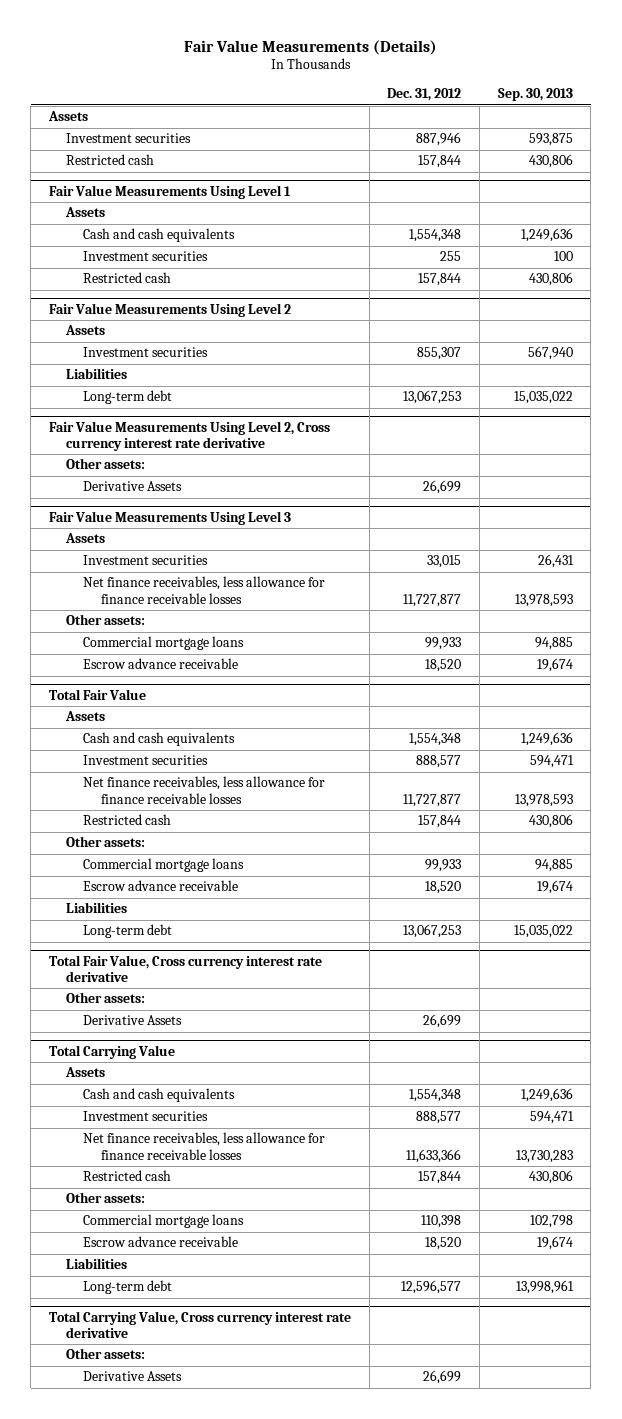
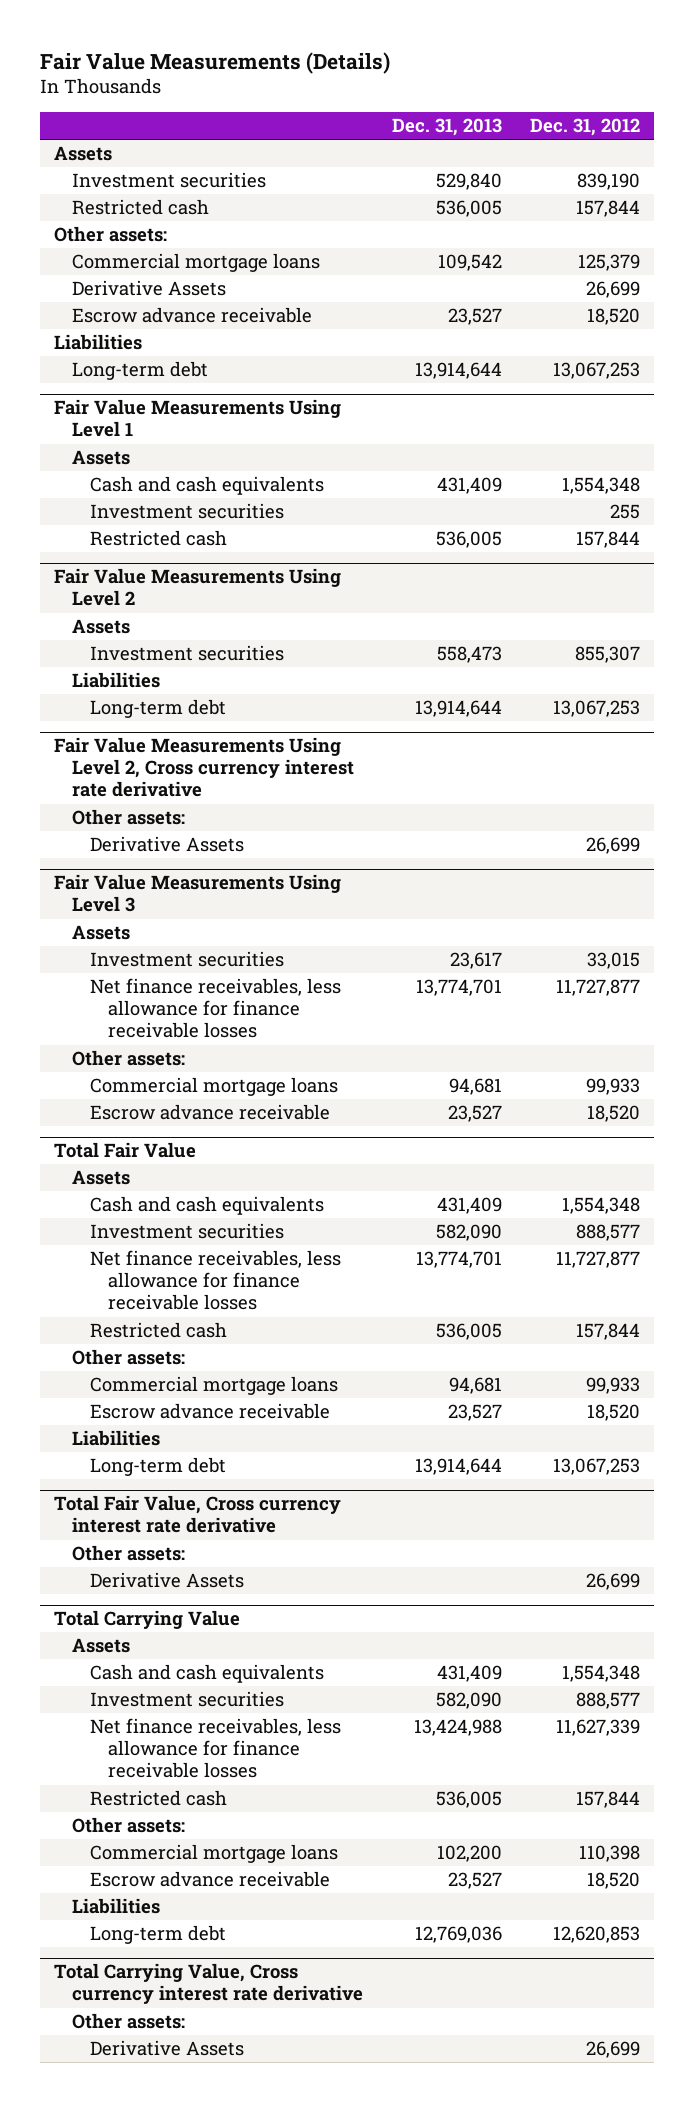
- | Dec. 31, 2012 | Sep. 30, 2013
+ | Dec. 31, 2013 | Dec. 31, 2012
- Investment securities | 887,946 | 593,875
+ Investment securities | 529,840 | 839,190
+ Other assets:
+ Commercial mortgage loans | 109,542 | 125,379
+ Derivative Assets | | 26,699
+ Escrow advance receivable | 23,527 | 18,520
+ Liabilities
+ Long-term debt | 13,914,644 | 13,067,253
@ Total Carrying Value
- Net finance receivables, less allowance for finance receivable losses | 11,633,366 | 13,730,283
+ Net finance receivables, less allowance for finance receivable losses | 13,424,988 | 11,627,339
- Long-term debt | 12,596,577 | 13,998,961
+ Long-term debt | 12,769,036 | 12,620,853

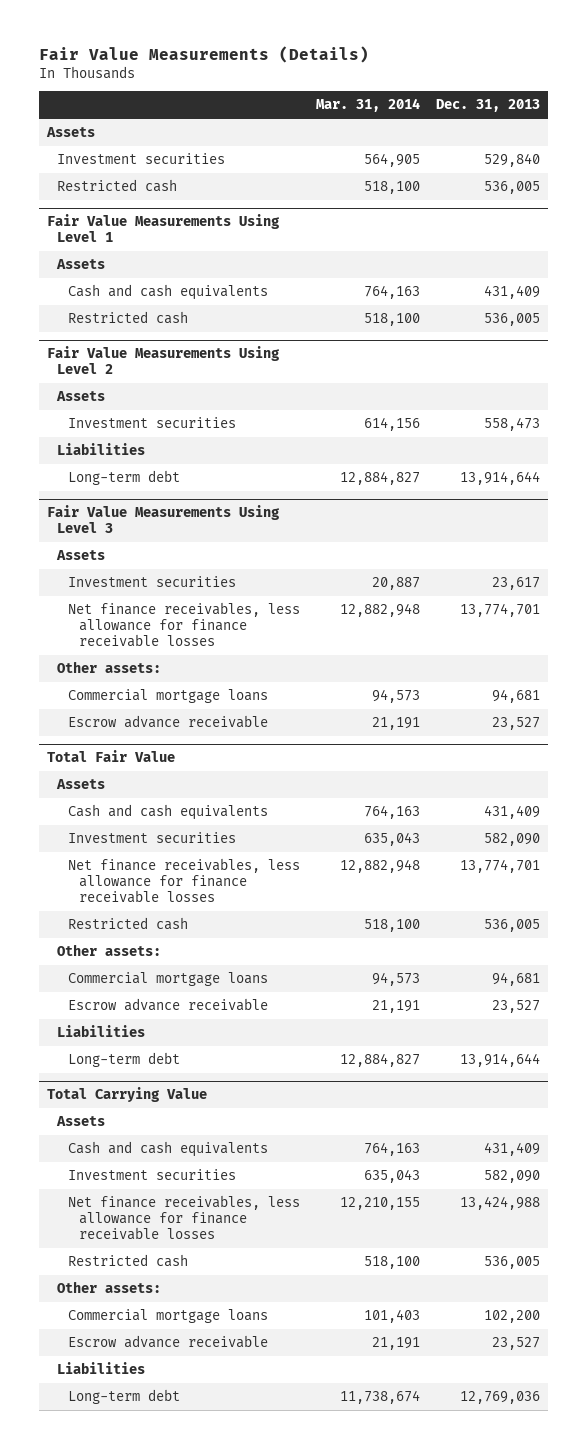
- | Dec. 31, 2013 | Dec. 31, 2012
+ | Mar. 31, 2014 | Dec. 31, 2013
- Other assets:
- Commercial mortgage loans | 109,542 | 125,379
- Derivative Assets | | 26,699
- Escrow advance receivable | 23,527 | 18,520
- Liabilities
- Long-term debt | 13,914,644 | 13,067,253
@ Fair Value Measurements Using Level 1
- Investment securities | | 255
- Fair Value Measurements Using Level 2, Cross currency interest rate derivative
- Other assets:
- Derivative Assets | | 26,699
- Total Fair Value, Cross currency interest rate derivative
- Other assets:
- Derivative Assets | | 26,699
- Total Carrying Value, Cross currency interest rate derivative
- Other assets:
- Derivative Assets | | 26,699

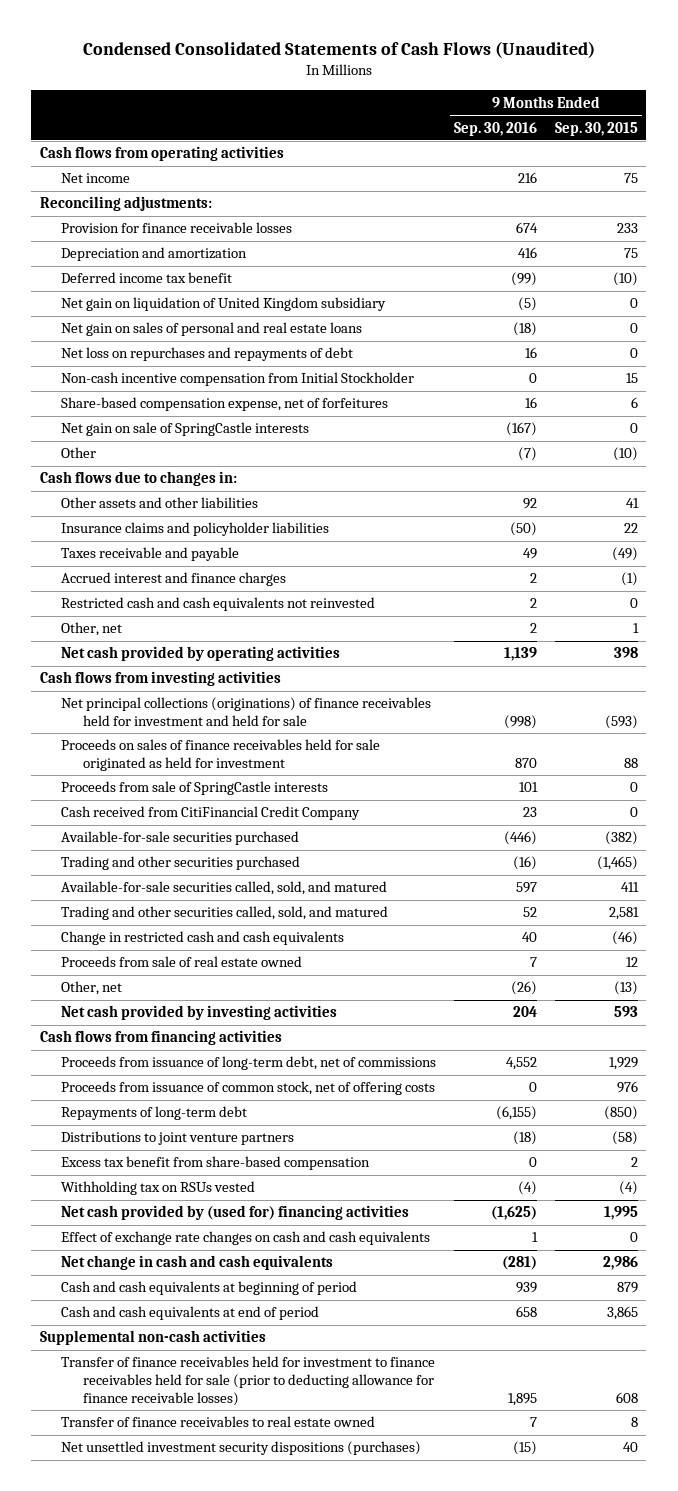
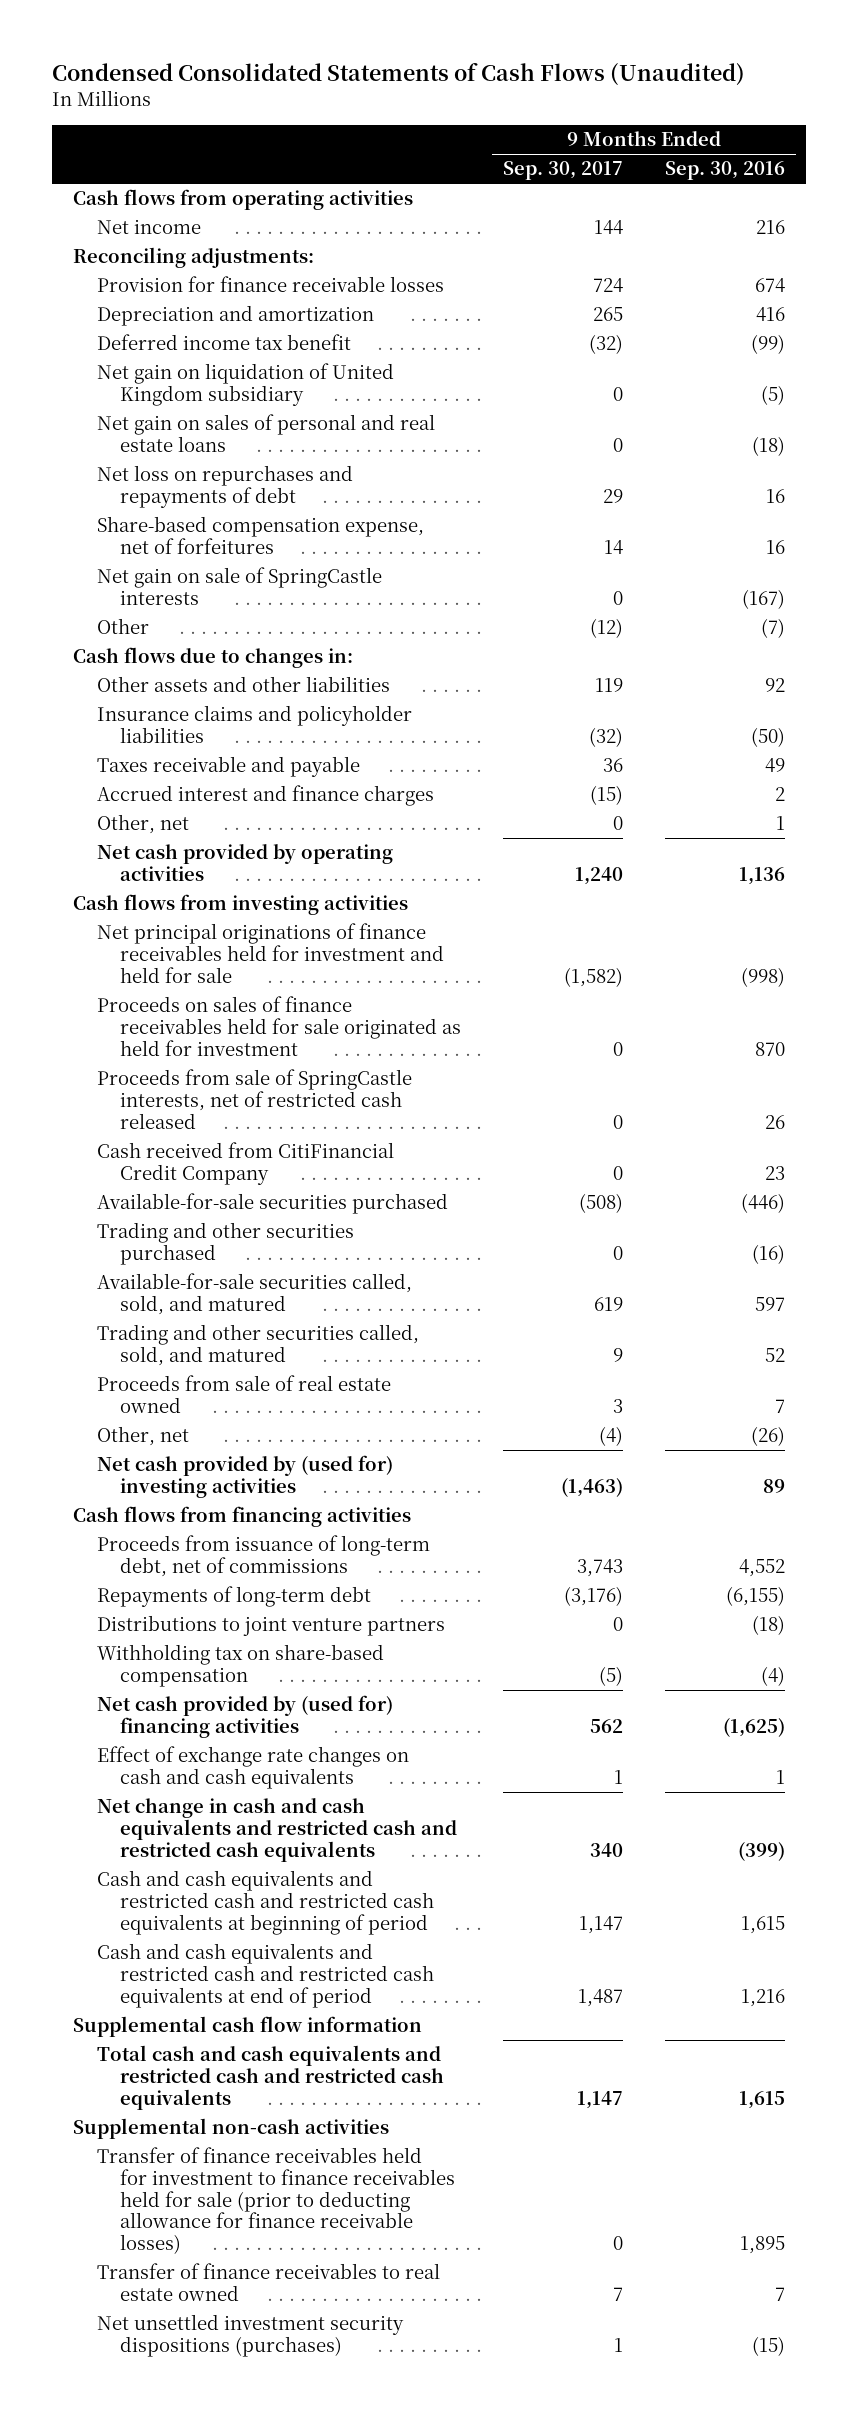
- | 9 Months Ended Sep. 30, 2016 | 9 Months Ended Sep. 30, 2015
+ | 9 Months Ended Sep. 30, 2017 | 9 Months Ended Sep. 30, 2016
- Non-cash incentive compensation from Initial Stockholder | 0 | 15
- Restricted cash and cash equivalents not reinvested | 2 | 0
- Other, net | 2 | 1
- Net cash provided by operating activities | 1,139 | 398
+ Other, net | 0 | 1
+ Net cash provided by operating activities | 1,240 | 1,136
- Net principal collections (originations) of finance receivables held for investment and held for sale | (998) | (593)
+ Net principal originations of finance receivables held for investment and held for sale | (1,582) | (998)
- Proceeds from sale of SpringCastle interests | 101 | 0
+ Proceeds from sale of SpringCastle interests, net of restricted cash released | 0 | 26
- Change in restricted cash and cash equivalents | 40 | (46)
- Net cash provided by investing activities | 204 | 593
+ Net cash provided by (used for) investing activities | (1,463) | 89
- Proceeds from issuance of common stock, net of offering costs | 0 | 976
- Excess tax benefit from share-based compensation | 0 | 2
- Withholding tax on RSUs vested | (4) | (4)
+ Withholding tax on share-based compensation | (5) | (4)
- Net change in cash and cash equivalents | (281) | 2,986
- Cash and cash equivalents at beginning of period | 939 | 879
- Cash and cash equivalents at end of period | 658 | 3,865
+ Net change in cash and cash equivalents and restricted cash and restricted cash equivalents | 340 | (399)
+ Cash and cash equivalents and restricted cash and restricted cash equivalents at beginning of period | 1,147 | 1,615
+ Cash and cash equivalents and restricted cash and restricted cash equivalents at end of period | 1,487 | 1,216
+ Supplemental cash flow information
+ Total cash and cash equivalents and restricted cash and restricted cash equivalents | 1,147 | 1,615

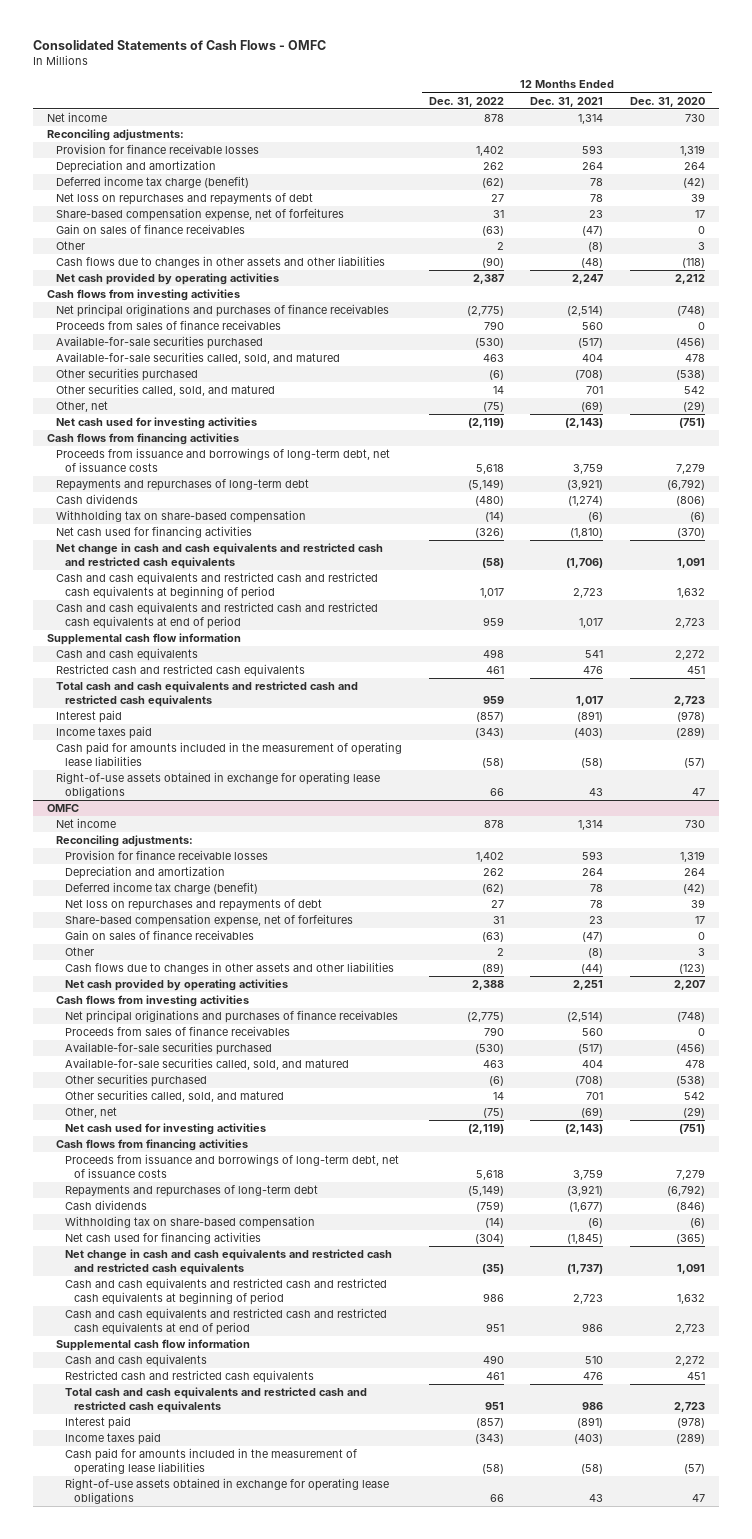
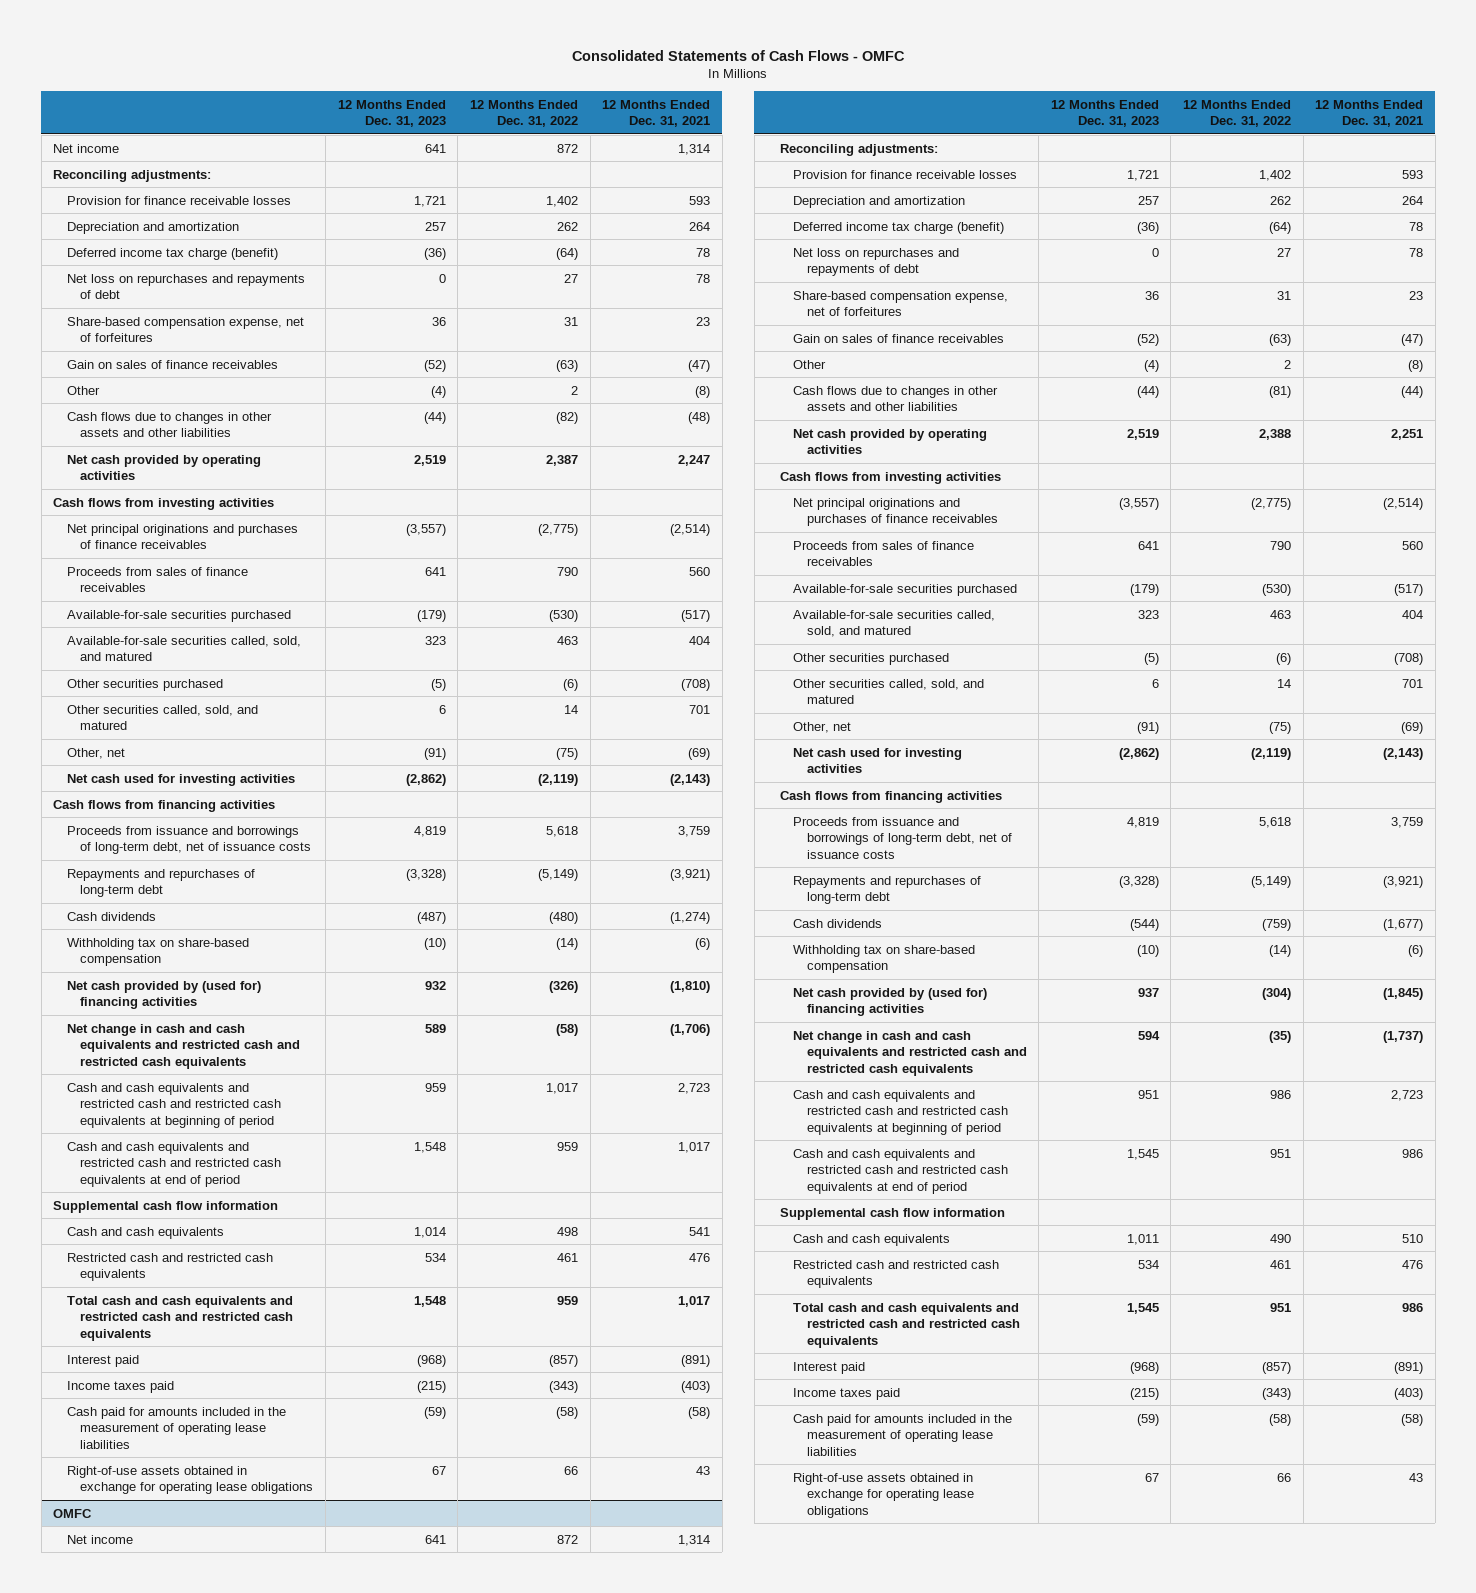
- | 12 Months Ended Dec. 31, 2022 | 12 Months Ended Dec. 31, 2021 | 12 Months Ended Dec. 31, 2020
+ | 12 Months Ended Dec. 31, 2023 | 12 Months Ended Dec. 31, 2022 | 12 Months Ended Dec. 31, 2021
- Net income | 878 | 1,314 | 730
+ Net income | 641 | 872 | 1,314
- Deferred income tax charge (benefit) | (62) | 78 | (42)
+ Deferred income tax charge (benefit) | (36) | (64) | 78
- Cash flows due to changes in other assets and other liabilities | (90) | (48) | (118)
+ Cash flows due to changes in other assets and other liabilities | (44) | (82) | (48)
- Net cash used for financing activities | (326) | (1,810) | (370)
+ Net cash provided by (used for) financing activities | 932 | (326) | (1,810)
@ OMFC
- Net income | 878 | 1,314 | 730
+ Net income | 641 | 872 | 1,314
- Deferred income tax charge (benefit) | (62) | 78 | (42)
+ Deferred income tax charge (benefit) | (36) | (64) | 78
- Cash flows due to changes in other assets and other liabilities | (89) | (44) | (123)
+ Cash flows due to changes in other assets and other liabilities | (44) | (81) | (44)
- Net cash used for financing activities | (304) | (1,845) | (365)
+ Net cash provided by (used for) financing activities | 937 | (304) | (1,845)

